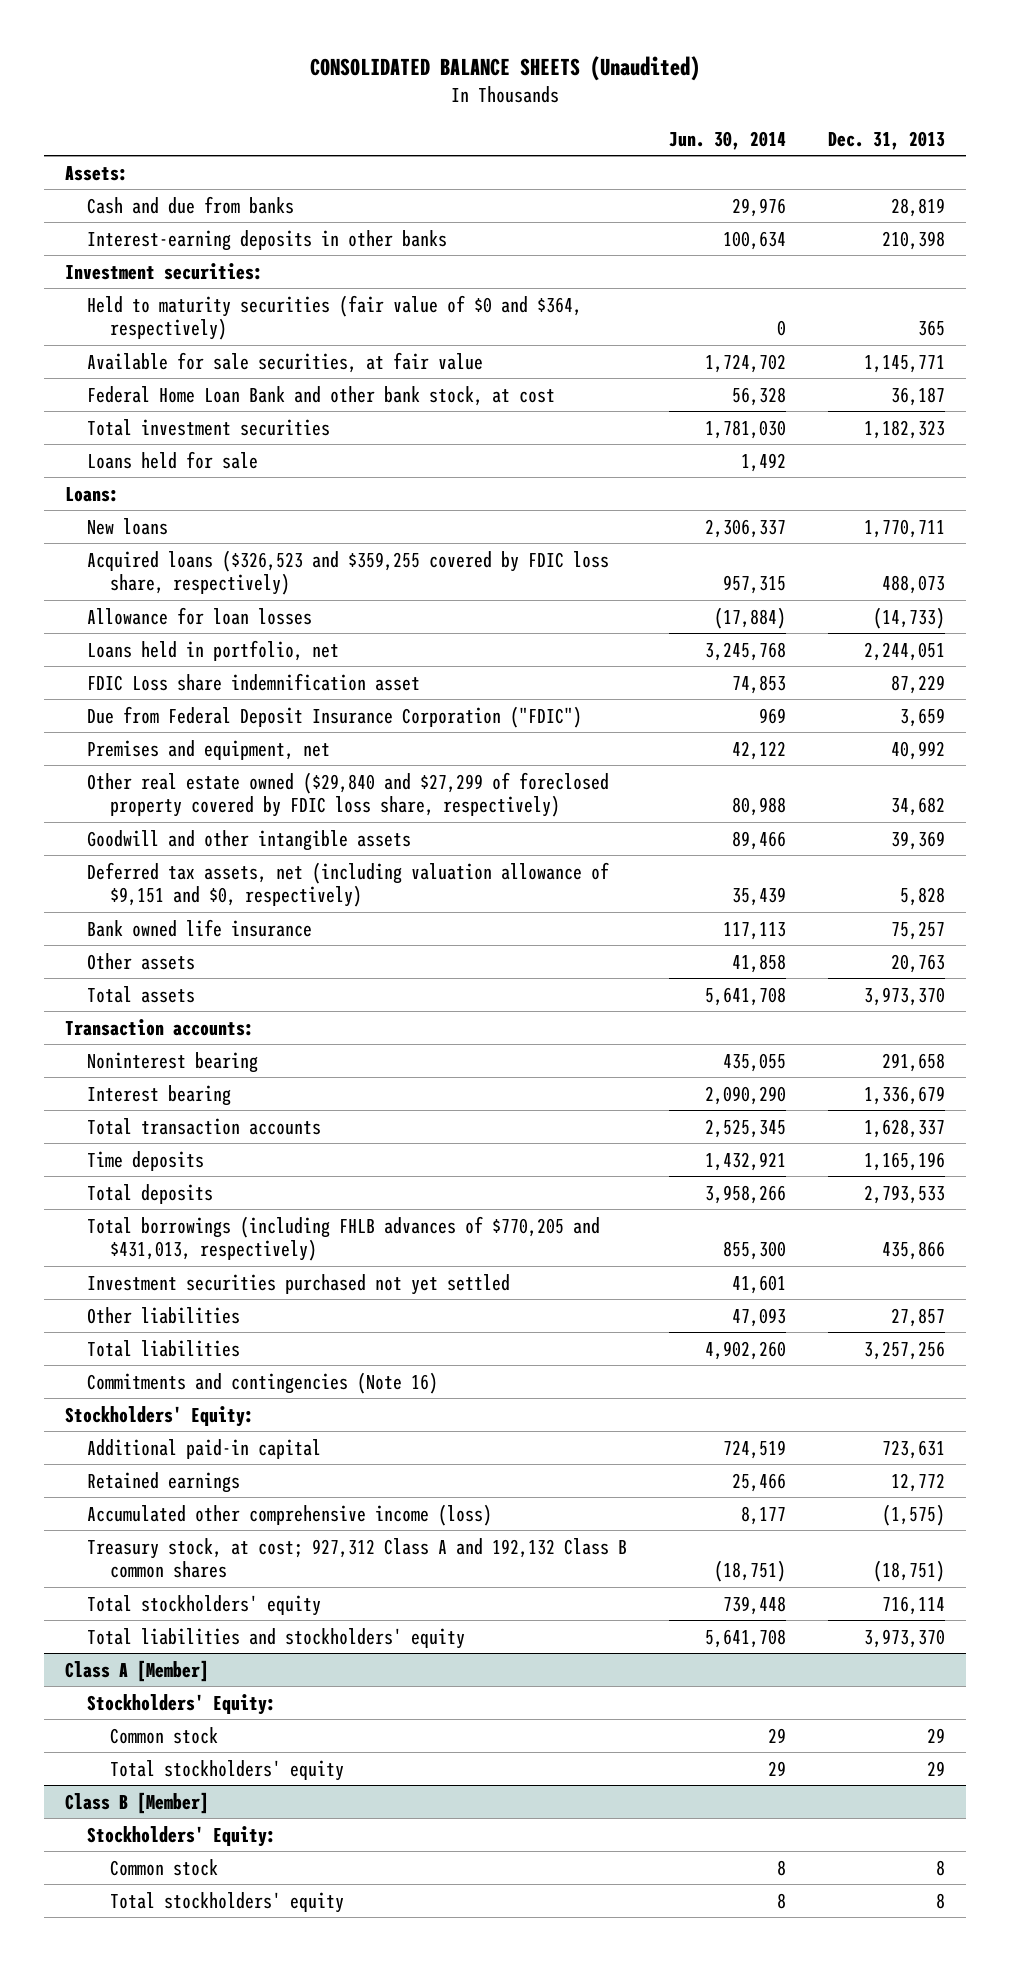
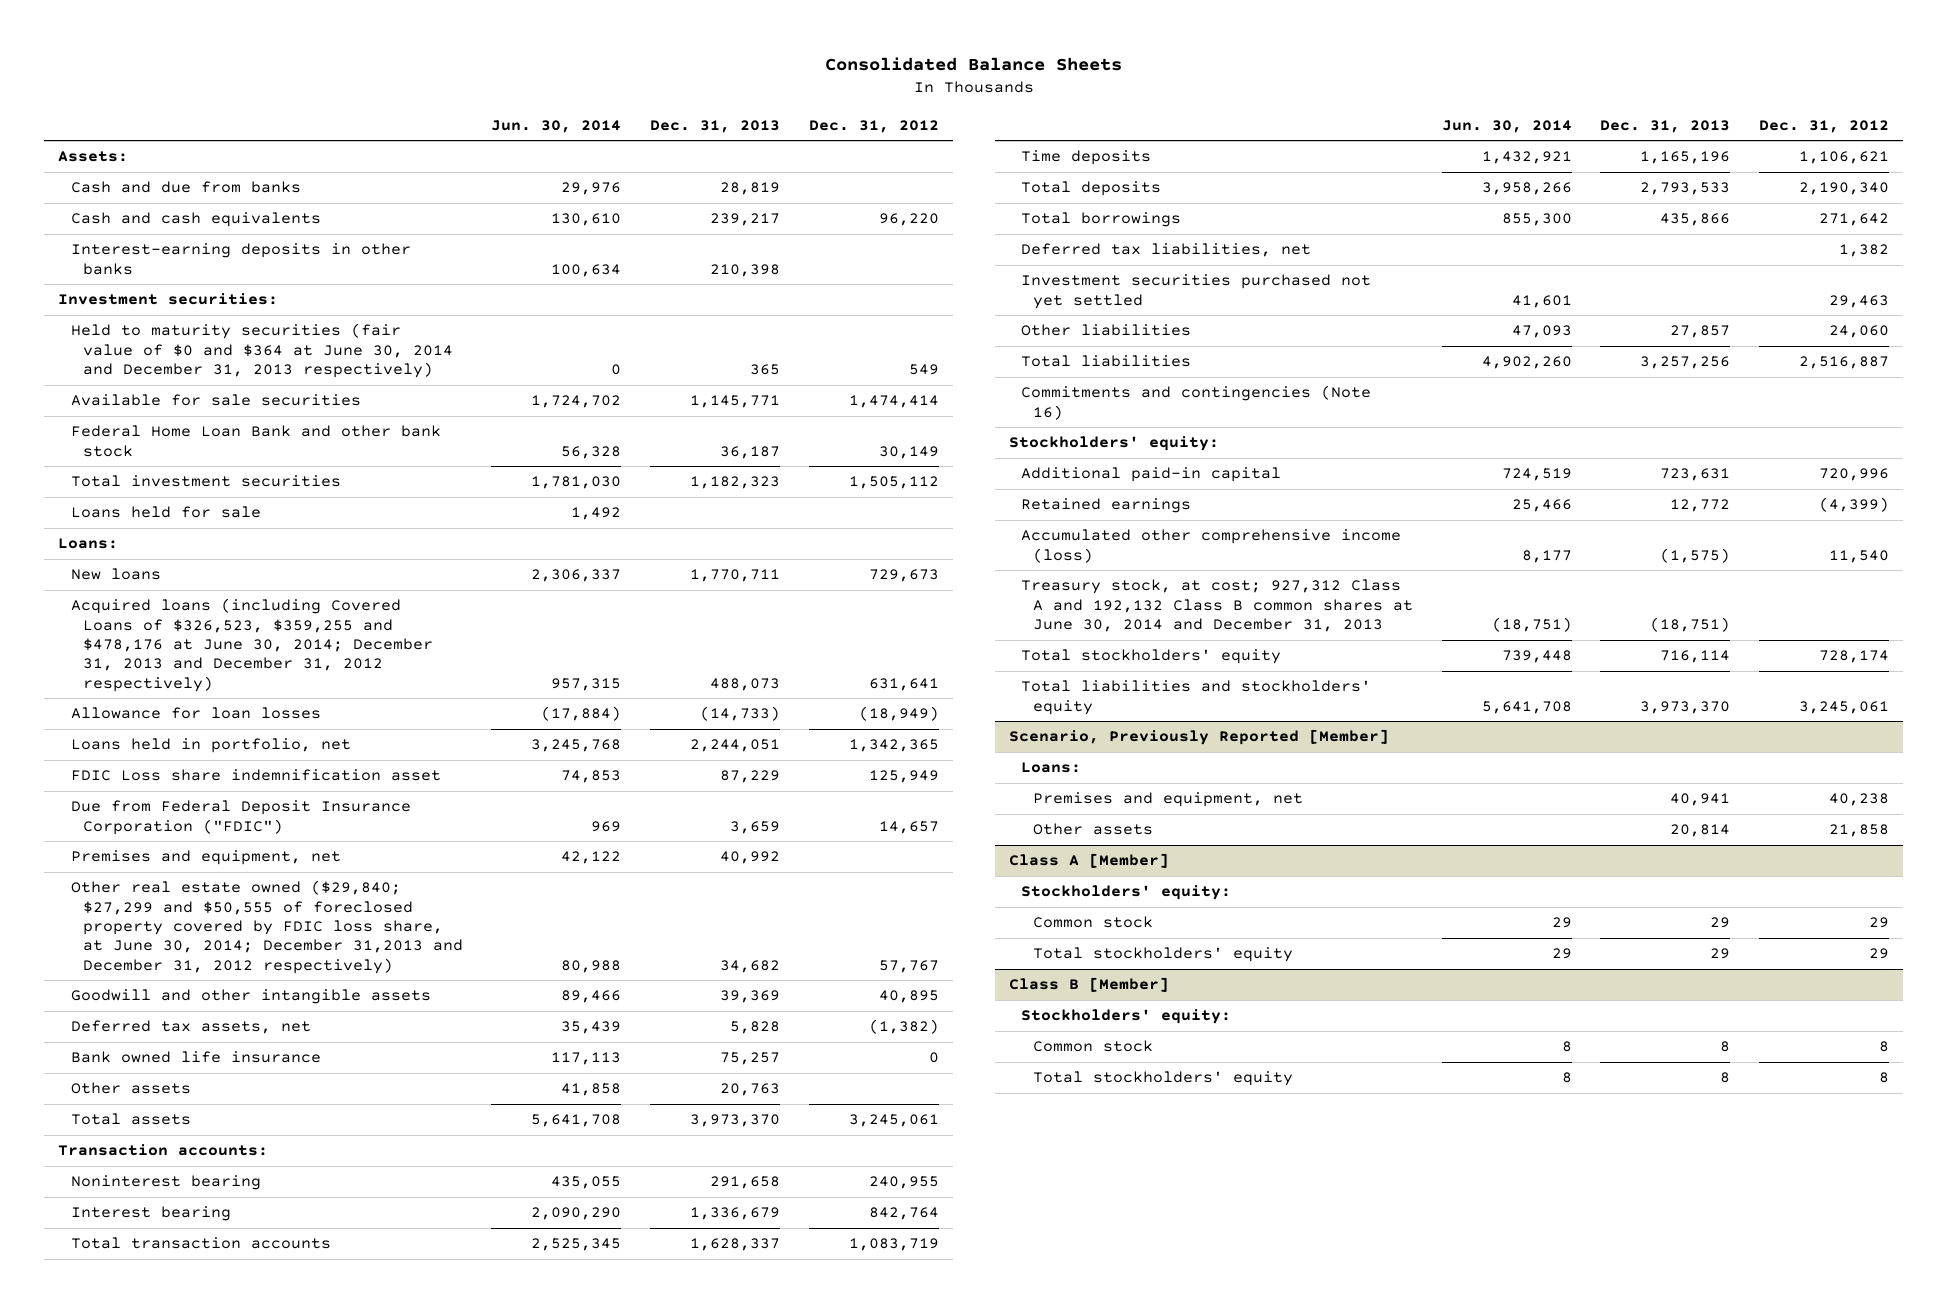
- CONSOLIDATED BALANCE SHEETS (Unaudited)
+ Consolidated Balance Sheets
- | Jun. 30, 2014 | Dec. 31, 2013
+ | Jun. 30, 2014 | Dec. 31, 2013 | Dec. 31, 2012
+ Cash and cash equivalents | 130,610 | 239,217 | 96,220
- Held to maturity securities (fair value of $0 and $364, respectively) | 0 | 365
- Available for sale securities, at fair value | 1,724,702 | 1,145,771
- Federal Home Loan Bank and other bank stock, at cost | 56,328 | 36,187
+ Held to maturity securities (fair value of $0 and $364 at June 30, 2014 and December 31, 2013 respectively) | 0 | 365 | 549
+ Available for sale securities | 1,724,702 | 1,145,771 | 1,474,414
+ Federal Home Loan Bank and other bank stock | 56,328 | 36,187 | 30,149
- Acquired loans ($326,523 and $359,255 covered by FDIC loss share, respectively) | 957,315 | 488,073
+ Acquired loans (including Covered Loans of $326,523, $359,255 and $478,176 at June 30, 2014; December 31, 2013 and December 31, 2012 respectively) | 957,315 | 488,073 | 631,641
- Other real estate owned ($29,840 and $27,299 of foreclosed property covered by FDIC loss share, respectively) | 80,988 | 34,682
+ Other real estate owned ($29,840; $27,299 and $50,555 of foreclosed property covered by FDIC loss share, at June 30, 2014; December 31,2013 and December 31, 2012 respectively) | 80,988 | 34,682 | 57,767
- Deferred tax assets, net (including valuation allowance of $9,151 and $0, respectively) | 35,439 | 5,828
+ Deferred tax assets, net | 35,439 | 5,828 | (1,382)
- Total borrowings (including FHLB advances of $770,205 and $431,013, respectively) | 855,300 | 435,866
+ Total borrowings | 855,300 | 435,866 | 271,642
+ Deferred tax liabilities, net | | | 1,382
- Stockholders' Equity:
+ Stockholders' equity:
- Treasury stock, at cost; 927,312 Class A and 192,132 Class B common shares | (18,751) | (18,751)
+ Treasury stock, at cost; 927,312 Class A and 192,132 Class B common shares at June 30, 2014 and December 31, 2013 | (18,751) | (18,751) |
+ Scenario, Previously Reported [Member]
+ Loans:
+ Premises and equipment, net | | 40,941 | 40,238
+ Other assets | | 20,814 | 21,858
@ Class A [Member]
- Stockholders' Equity:
+ Stockholders' equity:
@ Class B [Member]
- Stockholders' Equity:
+ Stockholders' equity:

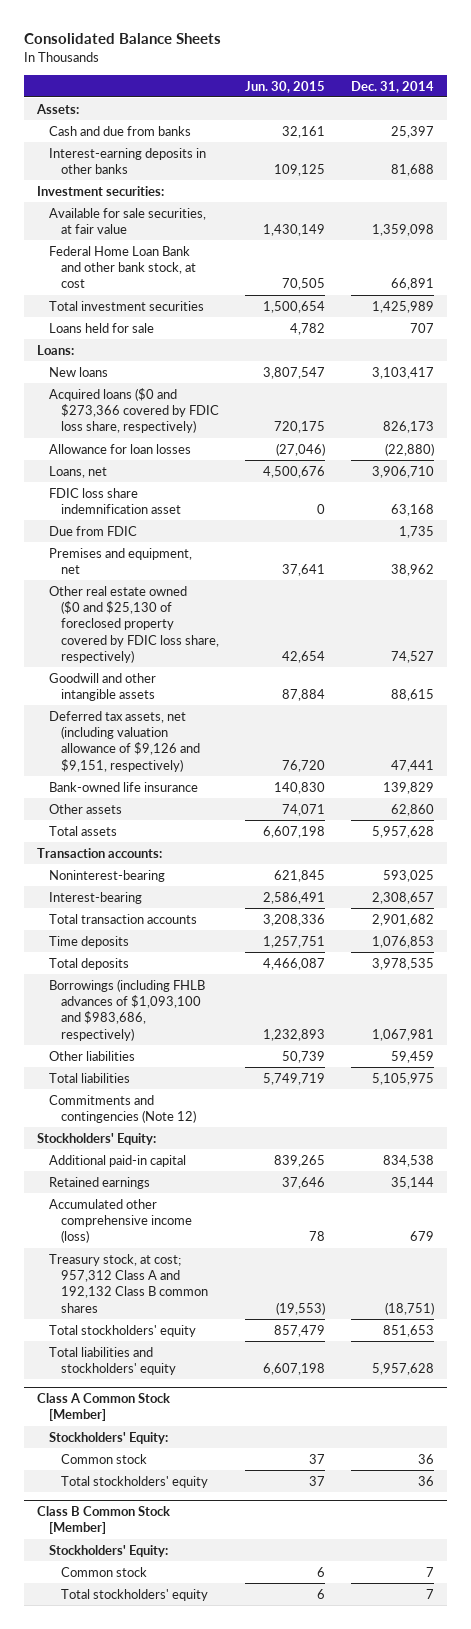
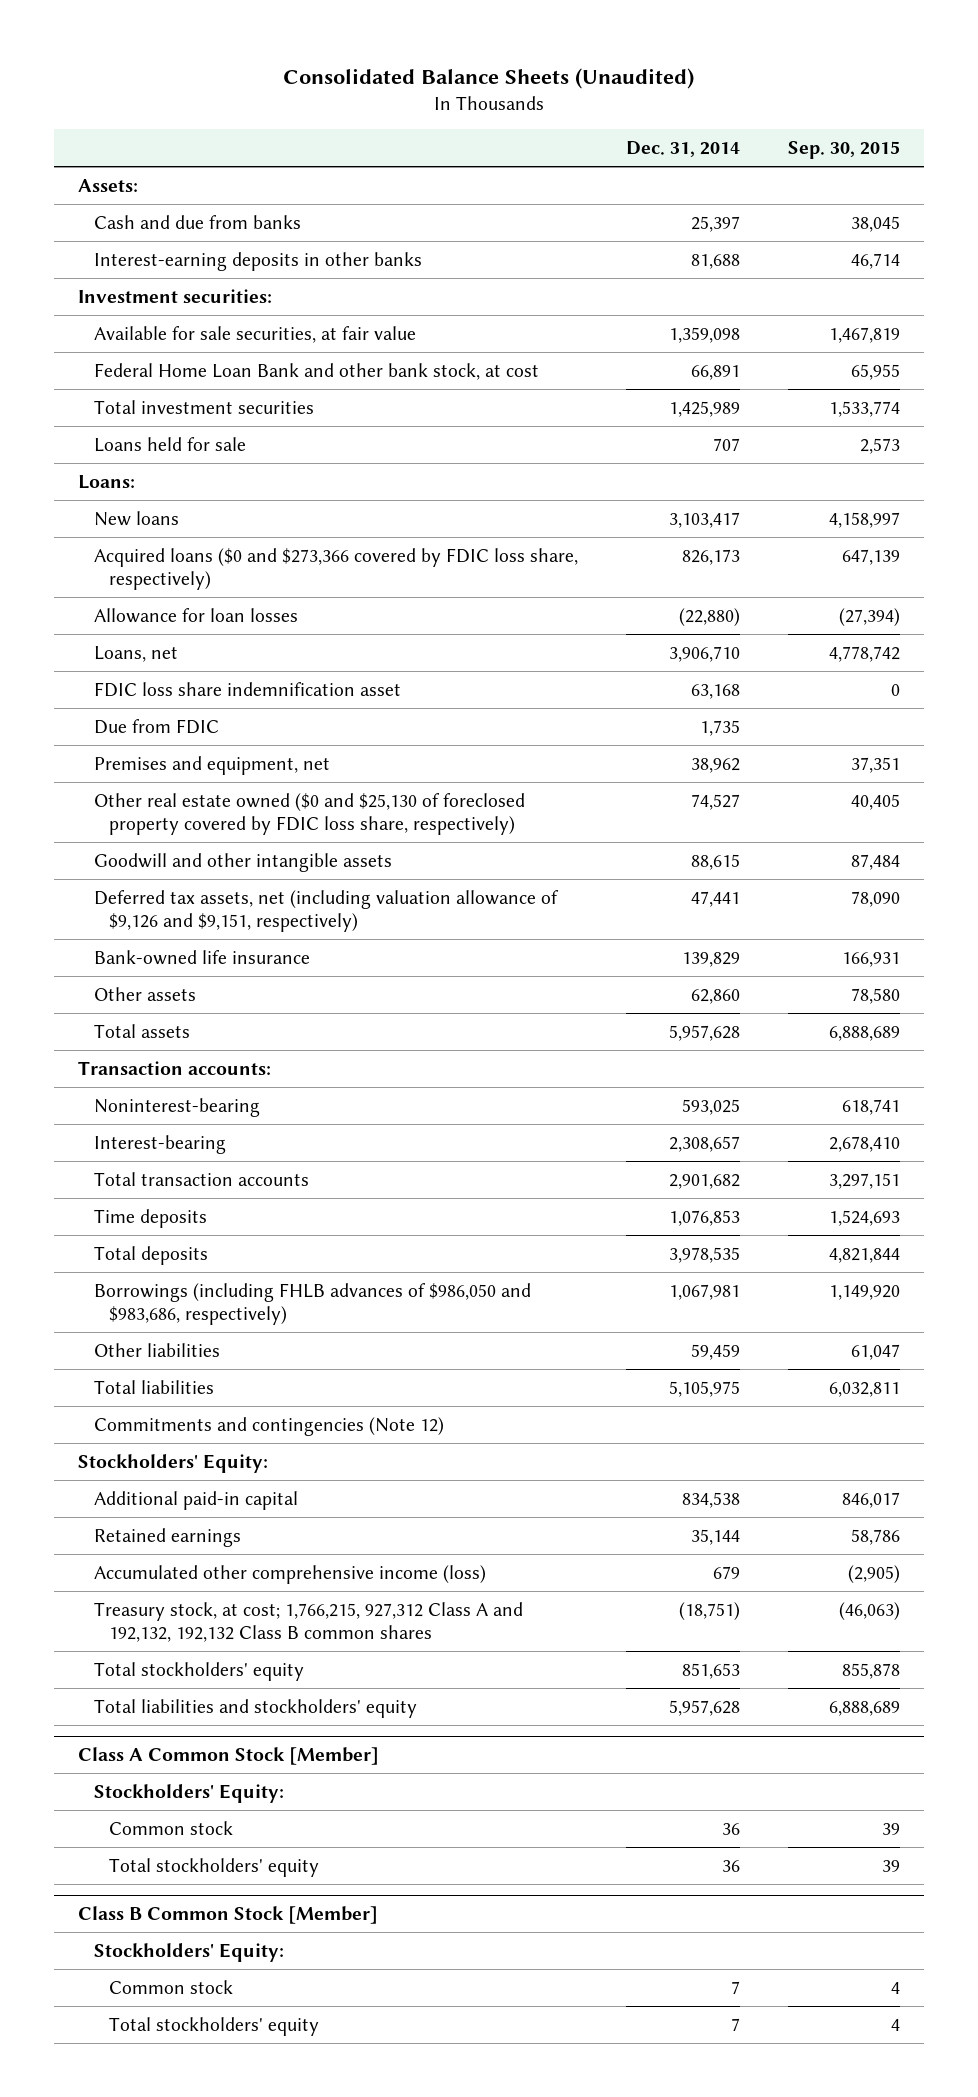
- Consolidated Balance Sheets
+ Consolidated Balance Sheets (Unaudited)
- | Jun. 30, 2015 | Dec. 31, 2014
+ | Dec. 31, 2014 | Sep. 30, 2015
- Borrowings (including FHLB advances of $1,093,100 and $983,686, respectively) | 1,232,893 | 1,067,981
+ Borrowings (including FHLB advances of $986,050 and $983,686, respectively) | 1,067,981 | 1,149,920
- Treasury stock, at cost; 957,312 Class A and 192,132 Class B common shares | (19,553) | (18,751)
+ Treasury stock, at cost; 1,766,215, 927,312 Class A and 192,132, 192,132 Class B common shares | (18,751) | (46,063)

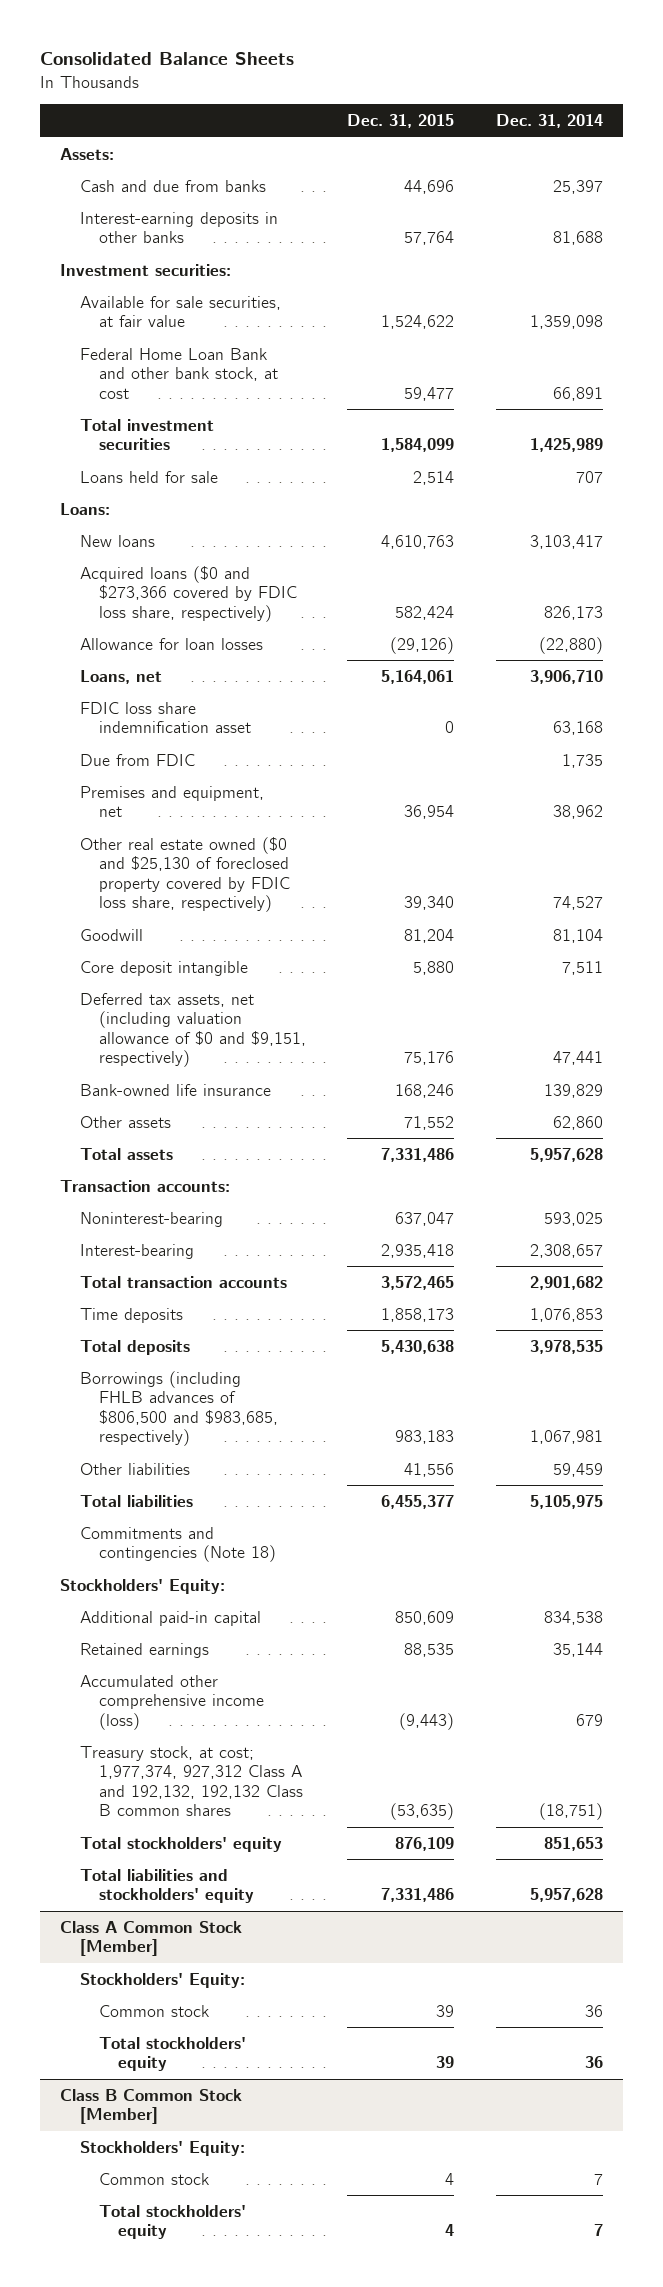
- Consolidated Balance Sheets (Unaudited)
+ Consolidated Balance Sheets
- | Dec. 31, 2014 | Sep. 30, 2015
+ | Dec. 31, 2015 | Dec. 31, 2014
- Goodwill and other intangible assets | 88,615 | 87,484
- Deferred tax assets, net (including valuation allowance of $9,126 and $9,151, respectively) | 47,441 | 78,090
+ Goodwill | 81,204 | 81,104
+ Core deposit intangible | 5,880 | 7,511
+ Deferred tax assets, net (including valuation allowance of $0 and $9,151, respectively) | 75,176 | 47,441
- Borrowings (including FHLB advances of $986,050 and $983,686, respectively) | 1,067,981 | 1,149,920
+ Borrowings (including FHLB advances of $806,500 and $983,685, respectively) | 983,183 | 1,067,981
- Commitments and contingencies (Note 12)
+ Commitments and contingencies (Note 18)
- Treasury stock, at cost; 1,766,215, 927,312 Class A and 192,132, 192,132 Class B common shares | (18,751) | (46,063)
+ Treasury stock, at cost; 1,977,374, 927,312 Class A and 192,132, 192,132 Class B common shares | (53,635) | (18,751)

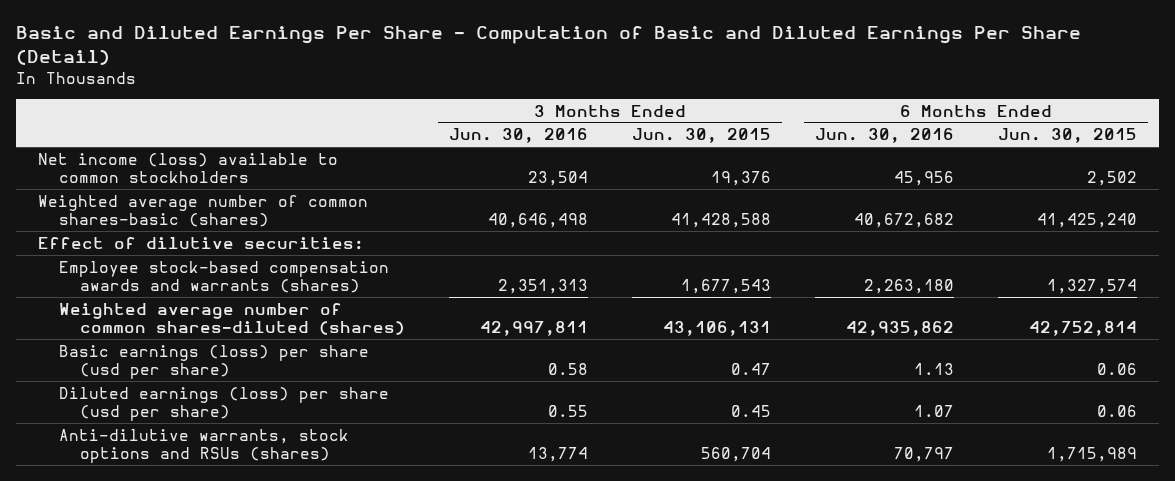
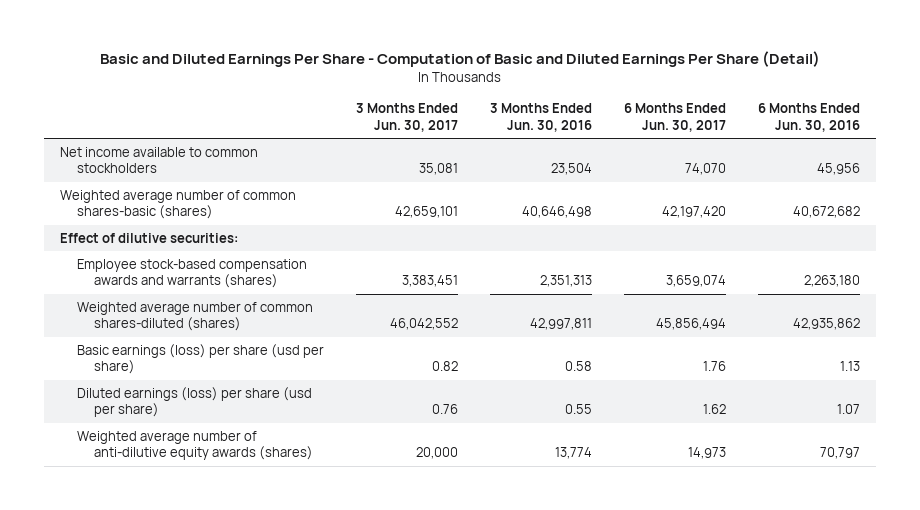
- | 3 Months Ended Jun. 30, 2016 | 3 Months Ended Jun. 30, 2015 | 6 Months Ended Jun. 30, 2016 | 6 Months Ended Jun. 30, 2015
+ | 3 Months Ended Jun. 30, 2017 | 3 Months Ended Jun. 30, 2016 | 6 Months Ended Jun. 30, 2017 | 6 Months Ended Jun. 30, 2016
- Net income (loss) available to common stockholders | 23,504 | 19,376 | 45,956 | 2,502
+ Net income available to common stockholders | 35,081 | 23,504 | 74,070 | 45,956
- Anti-dilutive warrants, stock options and RSUs (shares) | 13,774 | 560,704 | 70,797 | 1,715,989
+ Weighted average number of anti-dilutive equity awards (shares) | 20,000 | 13,774 | 14,973 | 70,797

